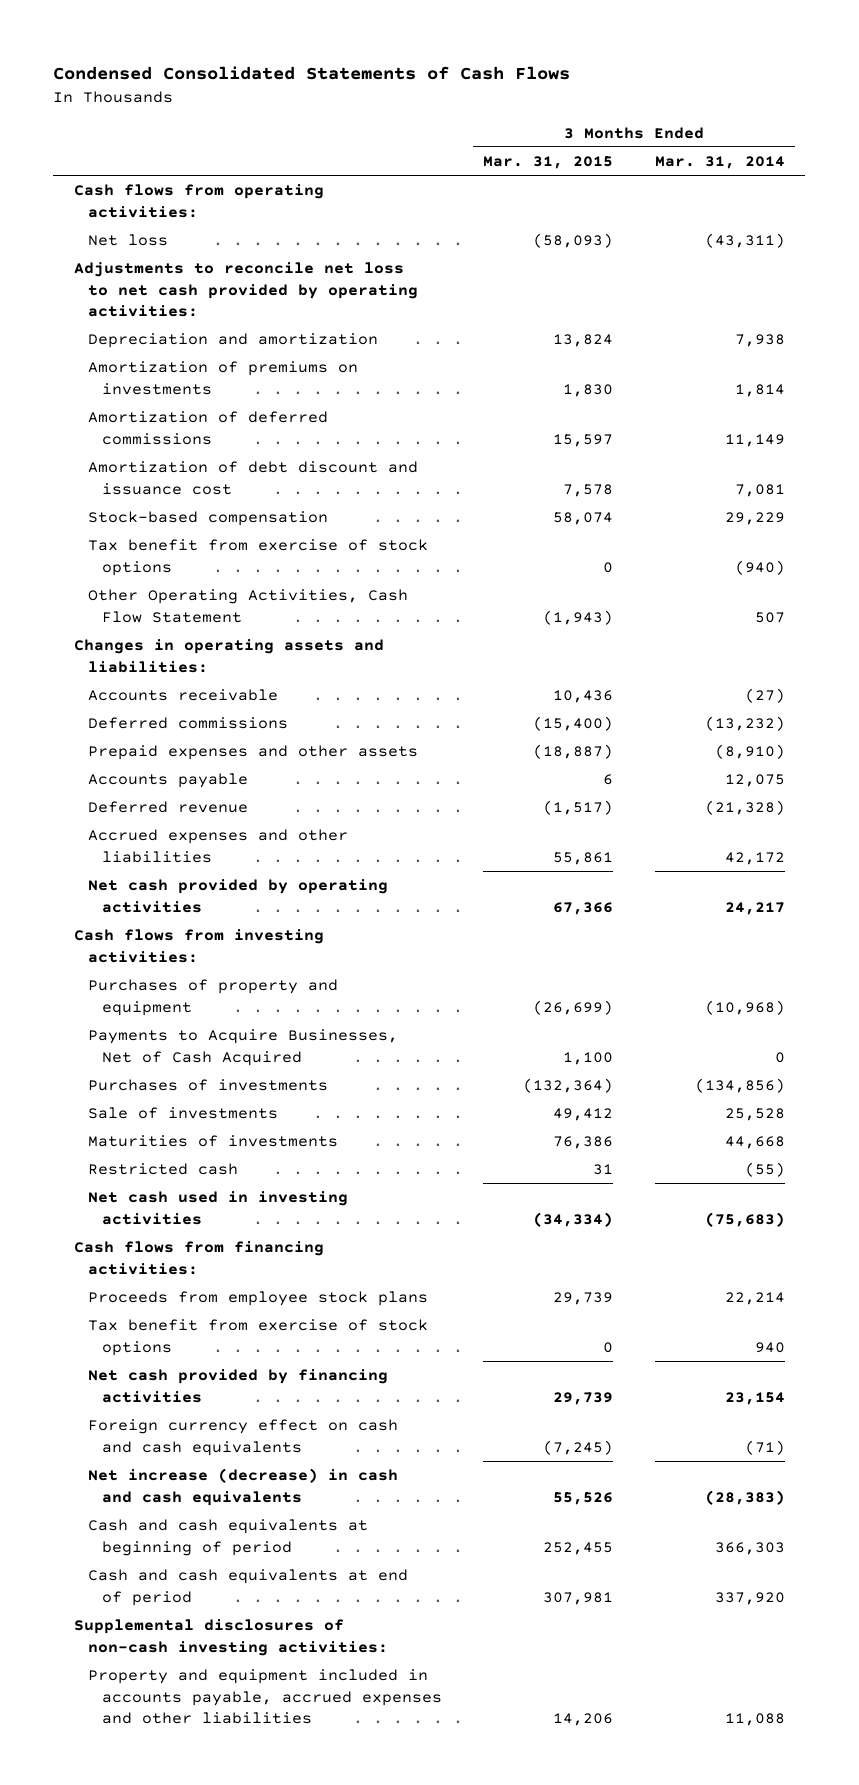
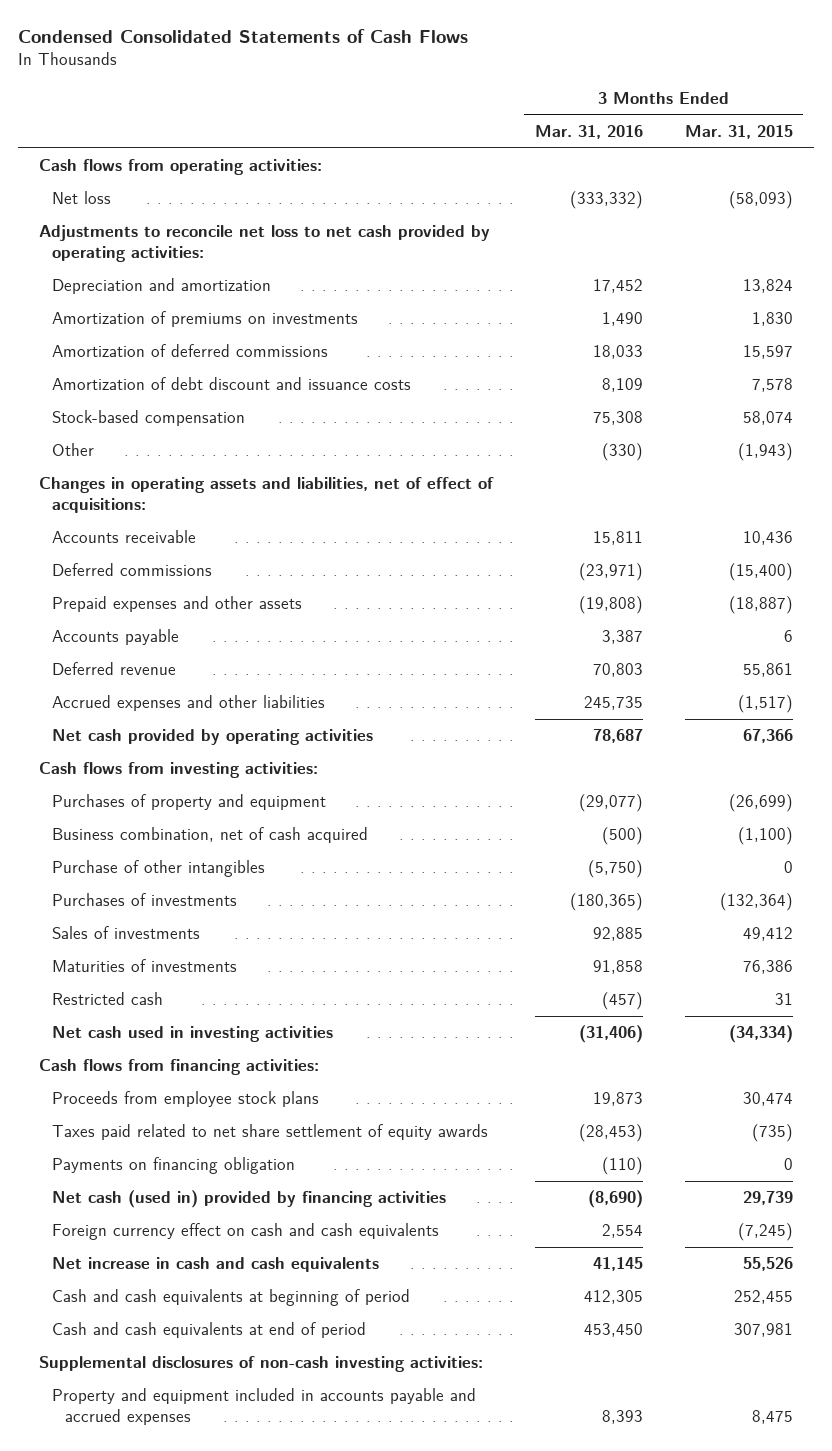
- | 3 Months Ended Mar. 31, 2015 | 3 Months Ended Mar. 31, 2014
+ | 3 Months Ended Mar. 31, 2016 | 3 Months Ended Mar. 31, 2015
- Amortization of debt discount and issuance cost | 7,578 | 7,081
+ Amortization of debt discount and issuance costs | 8,109 | 7,578
- Tax benefit from exercise of stock options | 0 | (940)
- Other Operating Activities, Cash Flow Statement | (1,943) | 507
- Changes in operating assets and liabilities:
+ Other | (330) | (1,943)
+ Changes in operating assets and liabilities, net of effect of acquisitions:
- Deferred revenue | (1,517) | (21,328)
- Accrued expenses and other liabilities | 55,861 | 42,172
+ Deferred revenue | 70,803 | 55,861
+ Accrued expenses and other liabilities | 245,735 | (1,517)
- Payments to Acquire Businesses, Net of Cash Acquired | 1,100 | 0
+ Business combination, net of cash acquired | (500) | (1,100)
+ Purchase of other intangibles | (5,750) | 0
- Sale of investments | 49,412 | 25,528
+ Sales of investments | 92,885 | 49,412
- Proceeds from employee stock plans | 29,739 | 22,214
- Tax benefit from exercise of stock options | 0 | 940
- Net cash provided by financing activities | 29,739 | 23,154
+ Proceeds from employee stock plans | 19,873 | 30,474
+ Taxes paid related to net share settlement of equity awards | (28,453) | (735)
+ Payments on financing obligation | (110) | 0
+ Net cash (used in) provided by financing activities | (8,690) | 29,739
- Net increase (decrease) in cash and cash equivalents | 55,526 | (28,383)
+ Net increase in cash and cash equivalents | 41,145 | 55,526
- Property and equipment included in accounts payable, accrued expenses and other liabilities | 14,206 | 11,088
+ Property and equipment included in accounts payable and accrued expenses | 8,393 | 8,475

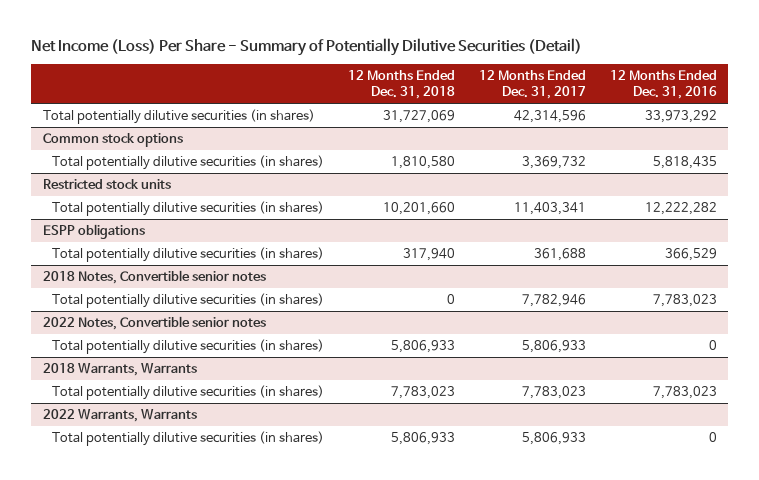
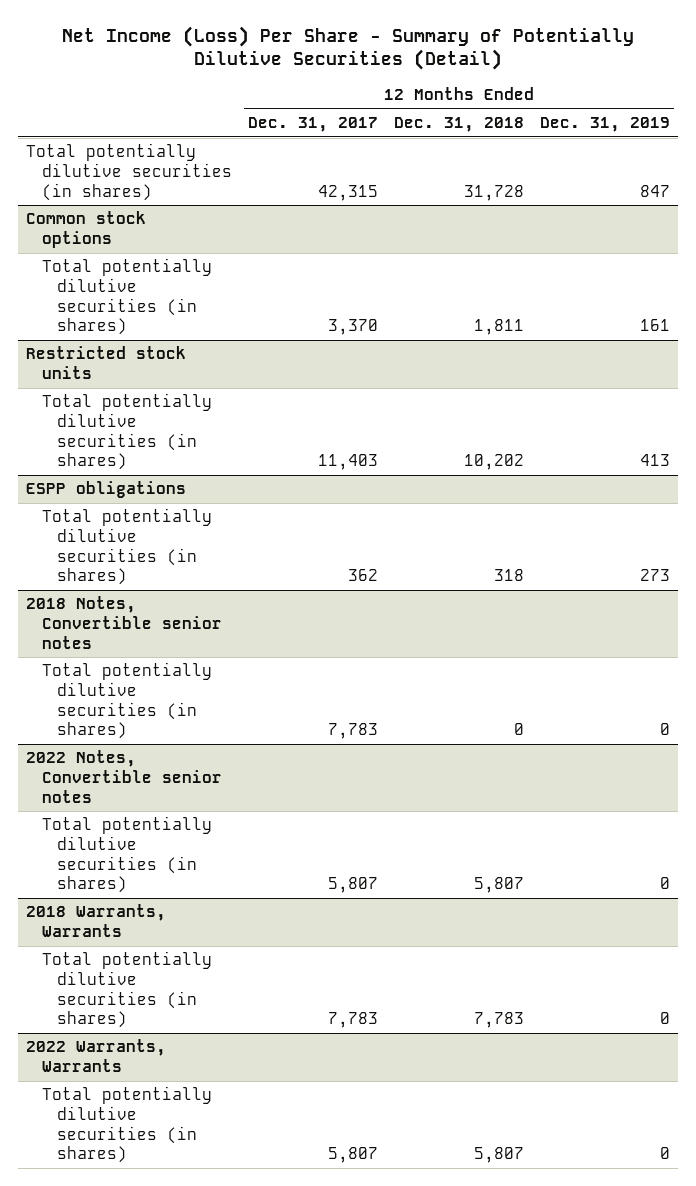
- | 12 Months Ended Dec. 31, 2018 | 12 Months Ended Dec. 31, 2017 | 12 Months Ended Dec. 31, 2016
+ | 12 Months Ended Dec. 31, 2017 | 12 Months Ended Dec. 31, 2018 | 12 Months Ended Dec. 31, 2019
- Total potentially dilutive securities (in shares) | 31,727,069 | 42,314,596 | 33,973,292
+ Total potentially dilutive securities (in shares) | 42,315 | 31,728 | 847
@ Common stock options
- Total potentially dilutive securities (in shares) | 1,810,580 | 3,369,732 | 5,818,435
+ Total potentially dilutive securities (in shares) | 3,370 | 1,811 | 161
@ Restricted stock units
- Total potentially dilutive securities (in shares) | 10,201,660 | 11,403,341 | 12,222,282
+ Total potentially dilutive securities (in shares) | 11,403 | 10,202 | 413
@ ESPP obligations
- Total potentially dilutive securities (in shares) | 317,940 | 361,688 | 366,529
+ Total potentially dilutive securities (in shares) | 362 | 318 | 273
@ 2018 Notes, Convertible senior notes
- Total potentially dilutive securities (in shares) | 0 | 7,782,946 | 7,783,023
+ Total potentially dilutive securities (in shares) | 7,783 | 0 | 0
@ 2022 Notes, Convertible senior notes
- Total potentially dilutive securities (in shares) | 5,806,933 | 5,806,933 | 0
+ Total potentially dilutive securities (in shares) | 5,807 | 5,807 | 0
@ 2018 Warrants, Warrants
- Total potentially dilutive securities (in shares) | 7,783,023 | 7,783,023 | 7,783,023
+ Total potentially dilutive securities (in shares) | 7,783 | 7,783 | 0
@ 2022 Warrants, Warrants
- Total potentially dilutive securities (in shares) | 5,806,933 | 5,806,933 | 0
+ Total potentially dilutive securities (in shares) | 5,807 | 5,807 | 0

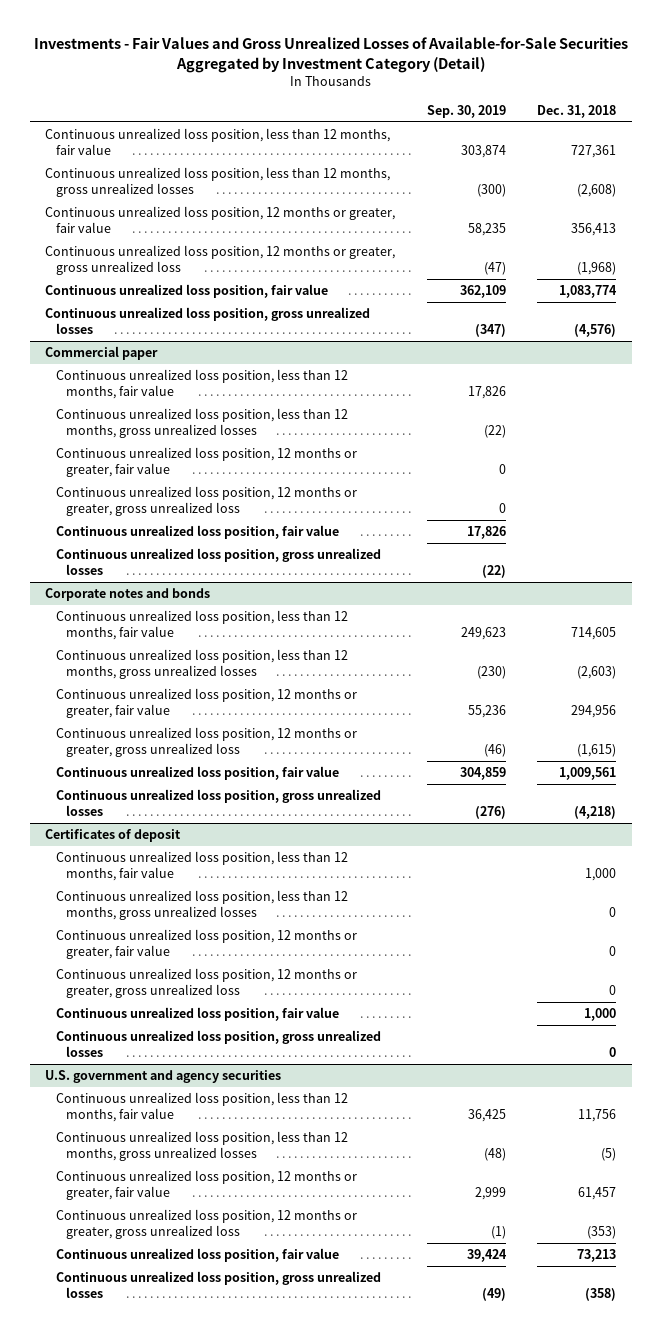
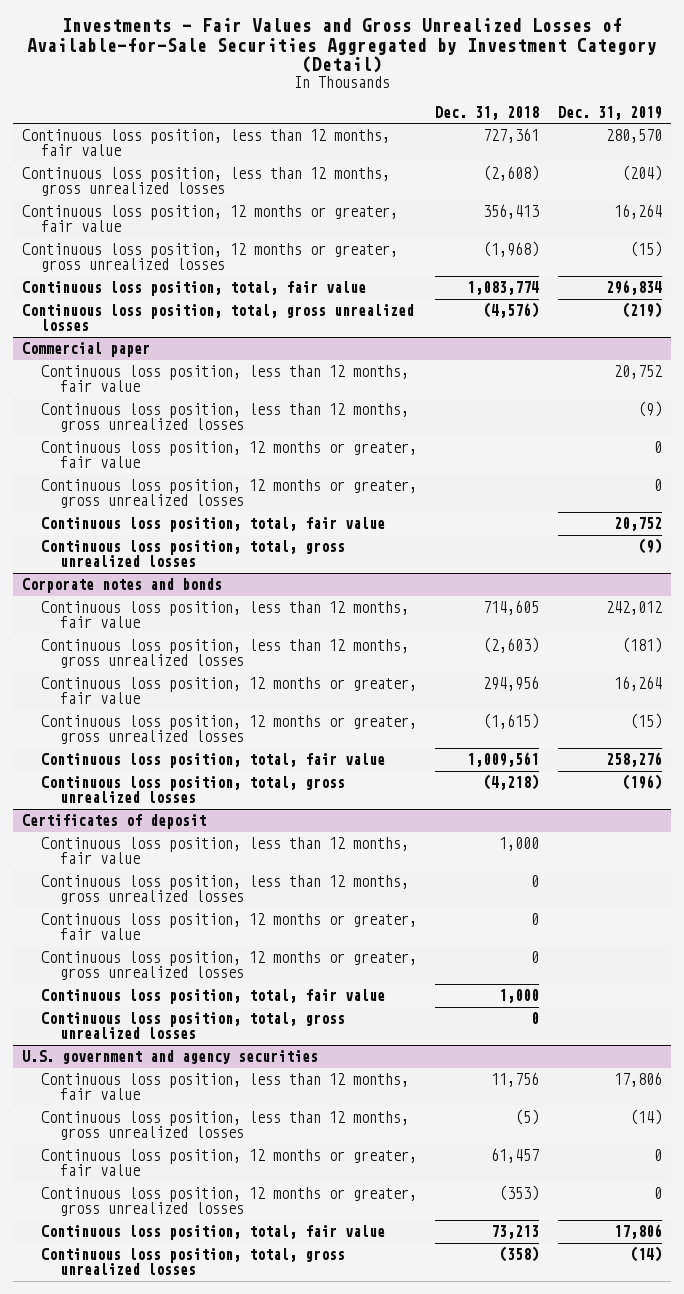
- | Sep. 30, 2019 | Dec. 31, 2018
+ | Dec. 31, 2018 | Dec. 31, 2019
- Continuous unrealized loss position, less than 12 months, fair value | 303,874 | 727,361
- Continuous unrealized loss position, less than 12 months, gross unrealized losses | (300) | (2,608)
- Continuous unrealized loss position, 12 months or greater, fair value | 58,235 | 356,413
- Continuous unrealized loss position, 12 months or greater, gross unrealized loss | (47) | (1,968)
- Continuous unrealized loss position, fair value | 362,109 | 1,083,774
- Continuous unrealized loss position, gross unrealized losses | (347) | (4,576)
+ Continuous loss position, less than 12 months, fair value | 727,361 | 280,570
+ Continuous loss position, less than 12 months, gross unrealized losses | (2,608) | (204)
+ Continuous loss position, 12 months or greater, fair value | 356,413 | 16,264
+ Continuous loss position, 12 months or greater, gross unrealized losses | (1,968) | (15)
+ Continuous loss position, total, fair value | 1,083,774 | 296,834
+ Continuous loss position, total, gross unrealized losses | (4,576) | (219)
@ Commercial paper
- Continuous unrealized loss position, less than 12 months, fair value | 17,826 |
- Continuous unrealized loss position, less than 12 months, gross unrealized losses | (22) |
- Continuous unrealized loss position, 12 months or greater, fair value | 0 |
- Continuous unrealized loss position, 12 months or greater, gross unrealized loss | 0 |
- Continuous unrealized loss position, fair value | 17,826 |
- Continuous unrealized loss position, gross unrealized losses | (22) |
+ Continuous loss position, less than 12 months, fair value | | 20,752
+ Continuous loss position, less than 12 months, gross unrealized losses | | (9)
+ Continuous loss position, 12 months or greater, fair value | | 0
+ Continuous loss position, 12 months or greater, gross unrealized losses | | 0
+ Continuous loss position, total, fair value | | 20,752
+ Continuous loss position, total, gross unrealized losses | | (9)
@ Corporate notes and bonds
- Continuous unrealized loss position, less than 12 months, fair value | 249,623 | 714,605
- Continuous unrealized loss position, less than 12 months, gross unrealized losses | (230) | (2,603)
- Continuous unrealized loss position, 12 months or greater, fair value | 55,236 | 294,956
- Continuous unrealized loss position, 12 months or greater, gross unrealized loss | (46) | (1,615)
- Continuous unrealized loss position, fair value | 304,859 | 1,009,561
- Continuous unrealized loss position, gross unrealized losses | (276) | (4,218)
+ Continuous loss position, less than 12 months, fair value | 714,605 | 242,012
+ Continuous loss position, less than 12 months, gross unrealized losses | (2,603) | (181)
+ Continuous loss position, 12 months or greater, fair value | 294,956 | 16,264
+ Continuous loss position, 12 months or greater, gross unrealized losses | (1,615) | (15)
+ Continuous loss position, total, fair value | 1,009,561 | 258,276
+ Continuous loss position, total, gross unrealized losses | (4,218) | (196)
@ Certificates of deposit
- Continuous unrealized loss position, less than 12 months, fair value | | 1,000
- Continuous unrealized loss position, less than 12 months, gross unrealized losses | | 0
- Continuous unrealized loss position, 12 months or greater, fair value | | 0
- Continuous unrealized loss position, 12 months or greater, gross unrealized loss | | 0
- Continuous unrealized loss position, fair value | | 1,000
- Continuous unrealized loss position, gross unrealized losses | | 0
+ Continuous loss position, less than 12 months, fair value | 1,000 |
+ Continuous loss position, less than 12 months, gross unrealized losses | 0 |
+ Continuous loss position, 12 months or greater, fair value | 0 |
+ Continuous loss position, 12 months or greater, gross unrealized losses | 0 |
+ Continuous loss position, total, fair value | 1,000 |
+ Continuous loss position, total, gross unrealized losses | 0 |
@ U.S. government and agency securities
- Continuous unrealized loss position, less than 12 months, fair value | 36,425 | 11,756
- Continuous unrealized loss position, less than 12 months, gross unrealized losses | (48) | (5)
- Continuous unrealized loss position, 12 months or greater, fair value | 2,999 | 61,457
- Continuous unrealized loss position, 12 months or greater, gross unrealized loss | (1) | (353)
- Continuous unrealized loss position, fair value | 39,424 | 73,213
- Continuous unrealized loss position, gross unrealized losses | (49) | (358)
+ Continuous loss position, less than 12 months, fair value | 11,756 | 17,806
+ Continuous loss position, less than 12 months, gross unrealized losses | (5) | (14)
+ Continuous loss position, 12 months or greater, fair value | 61,457 | 0
+ Continuous loss position, 12 months or greater, gross unrealized losses | (353) | 0
+ Continuous loss position, total, fair value | 73,213 | 17,806
+ Continuous loss position, total, gross unrealized losses | (358) | (14)

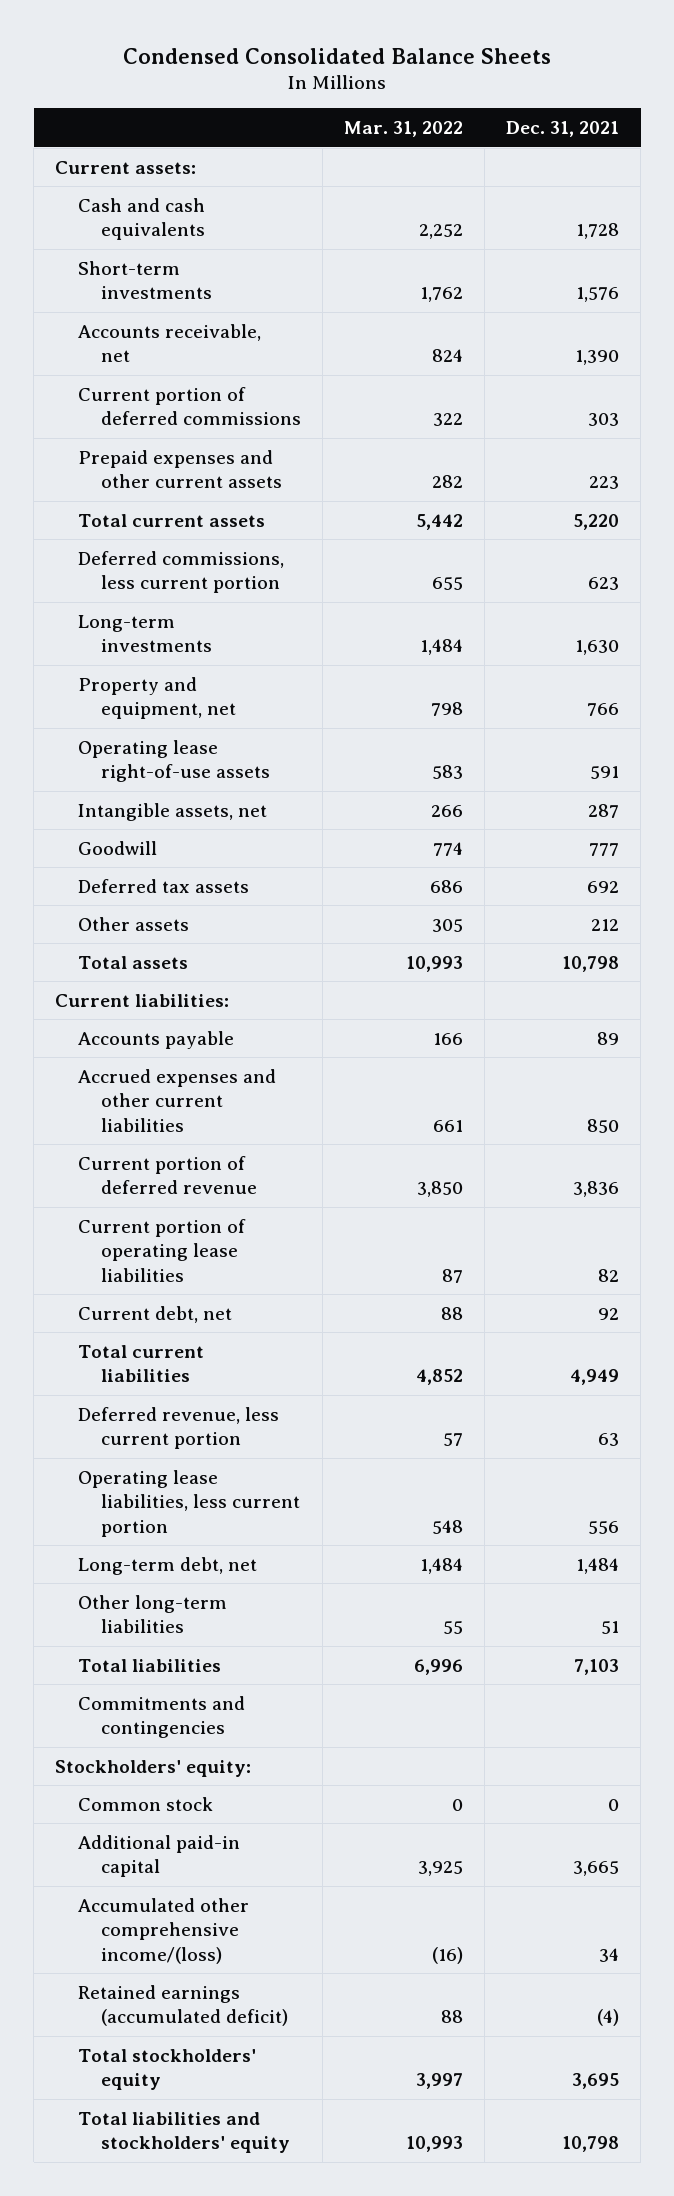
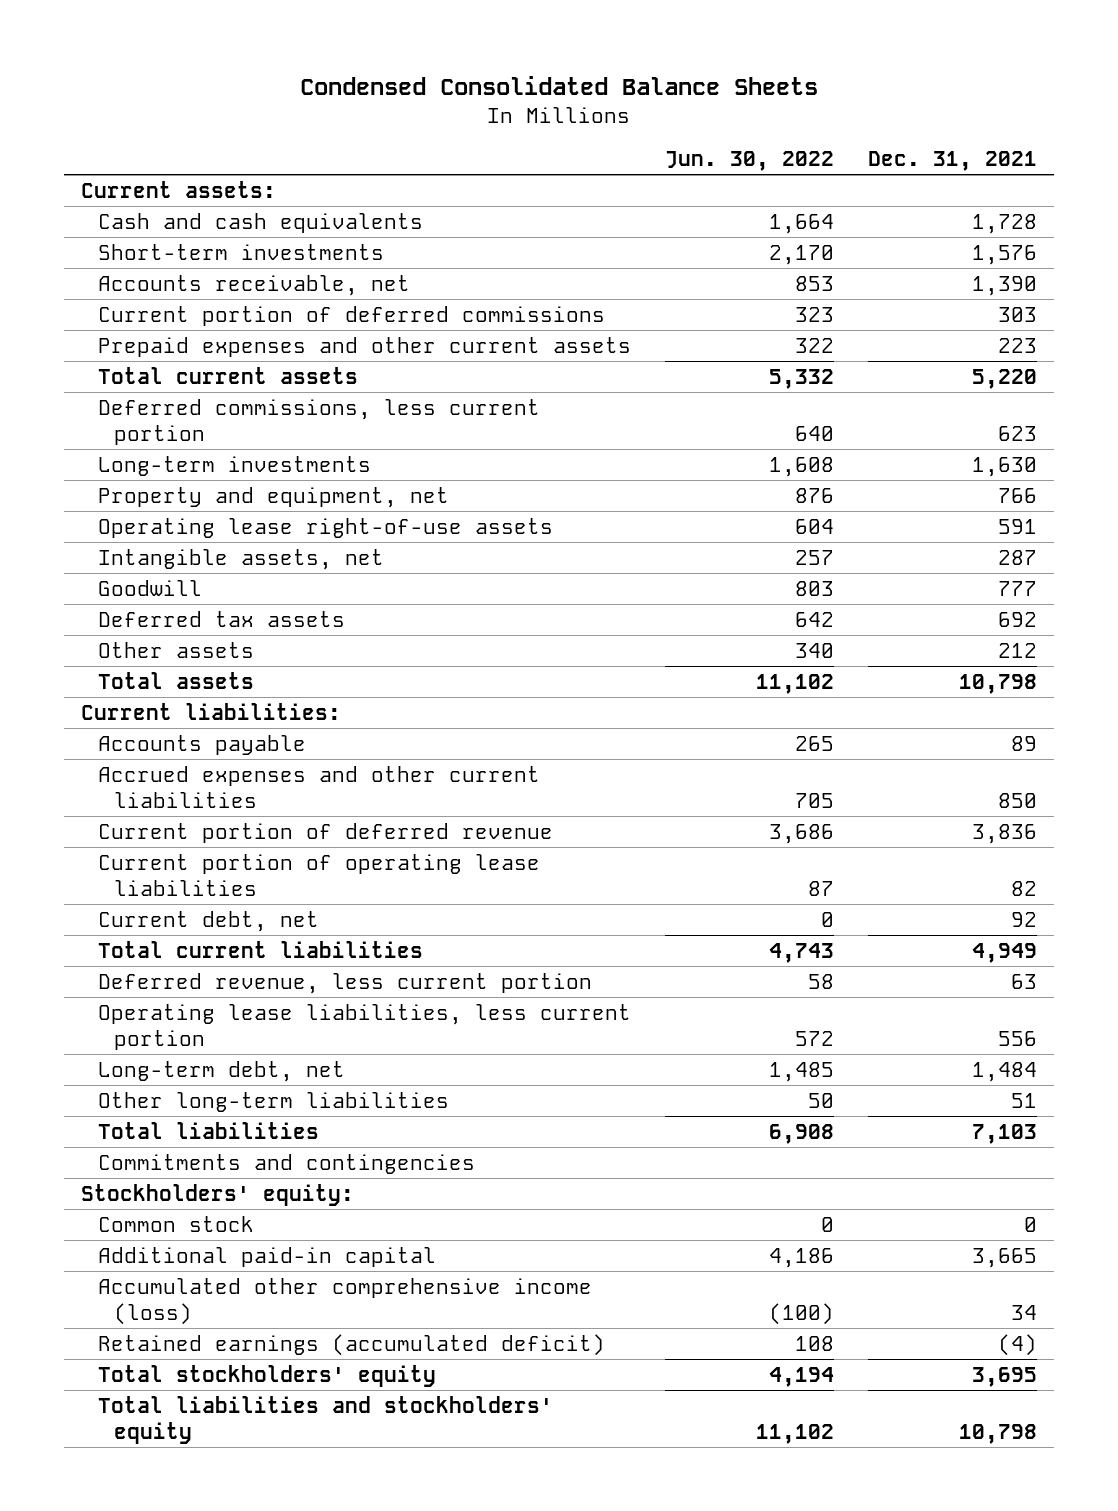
- | Mar. 31, 2022 | Dec. 31, 2021
+ | Jun. 30, 2022 | Dec. 31, 2021
- Accumulated other comprehensive income/(loss) | (16) | 34
+ Accumulated other comprehensive income (loss) | (100) | 34

